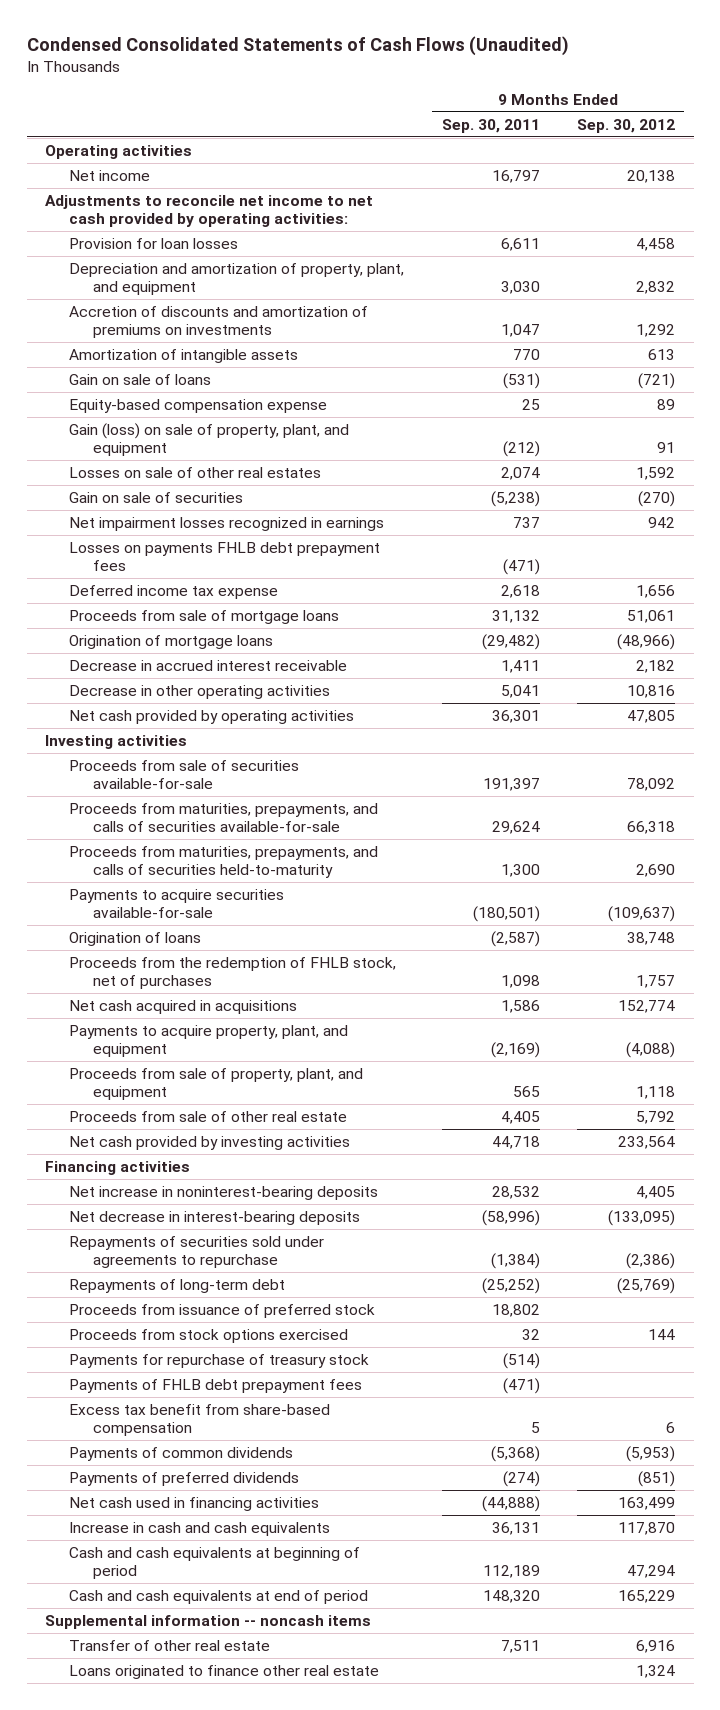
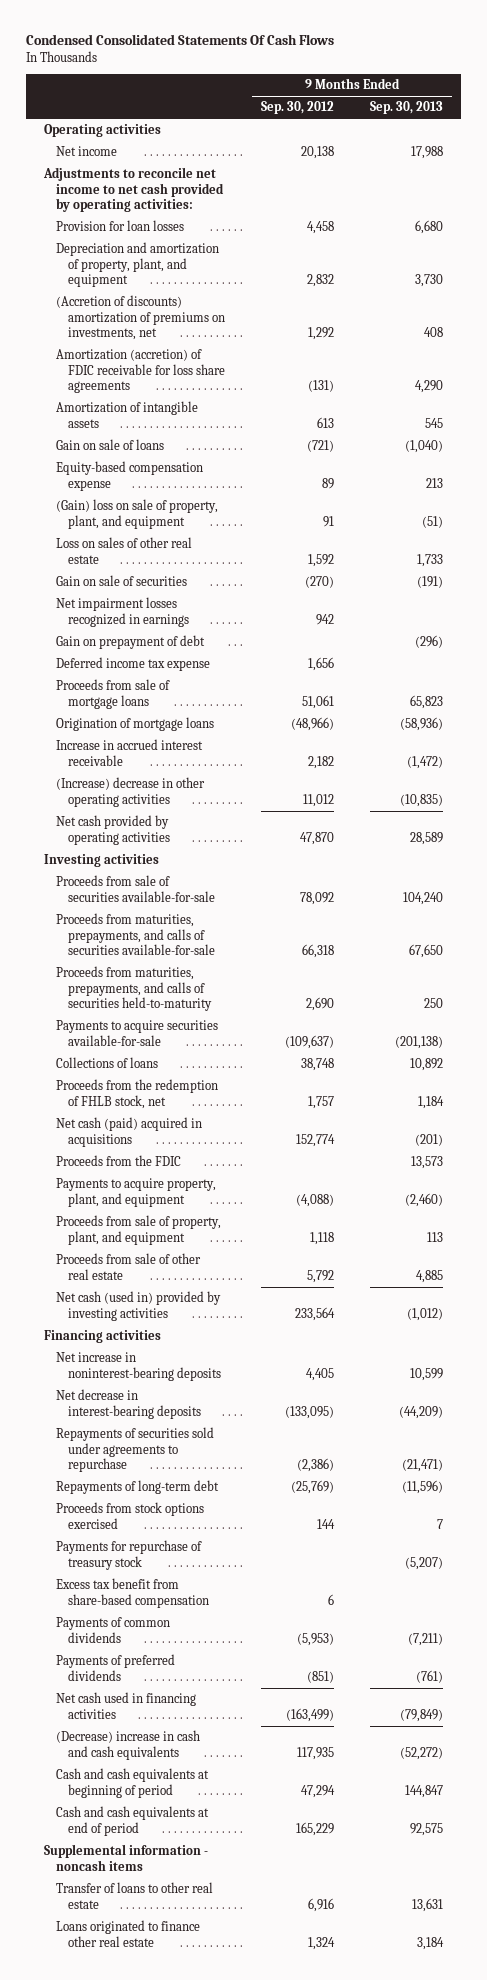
- Condensed Consolidated Statements of Cash Flows (Unaudited)
+ Condensed Consolidated Statements Of Cash Flows
- | 9 Months Ended Sep. 30, 2011 | 9 Months Ended Sep. 30, 2012
+ | 9 Months Ended Sep. 30, 2012 | 9 Months Ended Sep. 30, 2013
- Accretion of discounts and amortization of premiums on investments | 1,047 | 1,292
+ (Accretion of discounts) amortization of premiums on investments, net | 1,292 | 408
+ Amortization (accretion) of FDIC receivable for loss share agreements | (131) | 4,290
- Gain (loss) on sale of property, plant, and equipment | (212) | 91
- Losses on sale of other real estates | 2,074 | 1,592
+ (Gain) loss on sale of property, plant, and equipment | 91 | (51)
+ Loss on sales of other real estate | 1,592 | 1,733
- Losses on payments FHLB debt prepayment fees | (471) |
+ Gain on prepayment of debt | | (296)
- Decrease in accrued interest receivable | 1,411 | 2,182
- Decrease in other operating activities | 5,041 | 10,816
- Net cash provided by operating activities | 36,301 | 47,805
+ Increase in accrued interest receivable | 2,182 | (1,472)
+ (Increase) decrease in other operating activities | 11,012 | (10,835)
+ Net cash provided by operating activities | 47,870 | 28,589
- Origination of loans | (2,587) | 38,748
- Proceeds from the redemption of FHLB stock, net of purchases | 1,098 | 1,757
- Net cash acquired in acquisitions | 1,586 | 152,774
+ Collections of loans | 38,748 | 10,892
+ Proceeds from the redemption of FHLB stock, net | 1,757 | 1,184
+ Net cash (paid) acquired in acquisitions | 152,774 | (201)
+ Proceeds from the FDIC | | 13,573
- Net cash provided by investing activities | 44,718 | 233,564
+ Net cash (used in) provided by investing activities | 233,564 | (1,012)
- Proceeds from issuance of preferred stock | 18,802 |
- Payments of FHLB debt prepayment fees | (471) |
- Net cash used in financing activities | (44,888) | 163,499
- Increase in cash and cash equivalents | 36,131 | 117,870
+ Net cash used in financing activities | (163,499) | (79,849)
+ (Decrease) increase in cash and cash equivalents | 117,935 | (52,272)
- Supplemental information -- noncash items
- Transfer of other real estate | 7,511 | 6,916
+ Supplemental information - noncash items
+ Transfer of loans to other real estate | 6,916 | 13,631

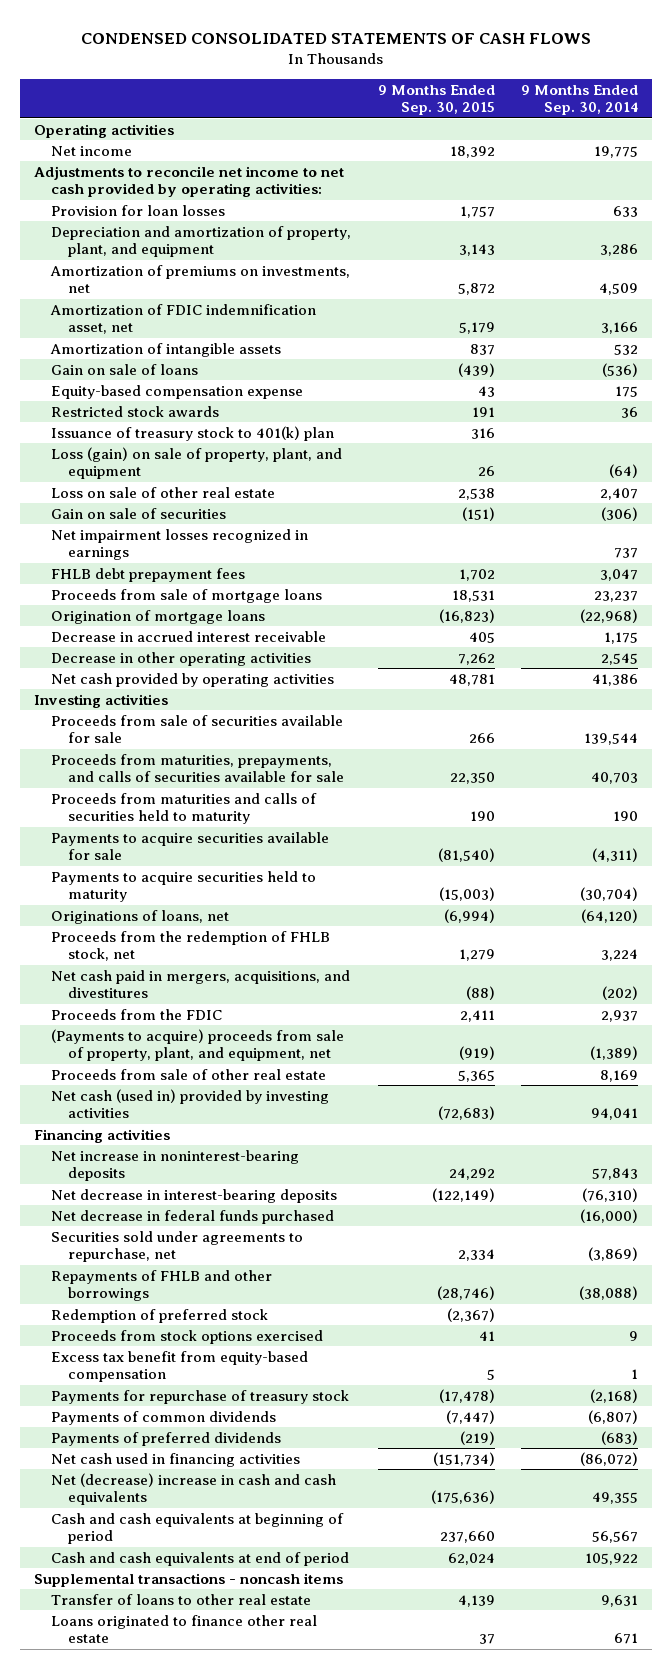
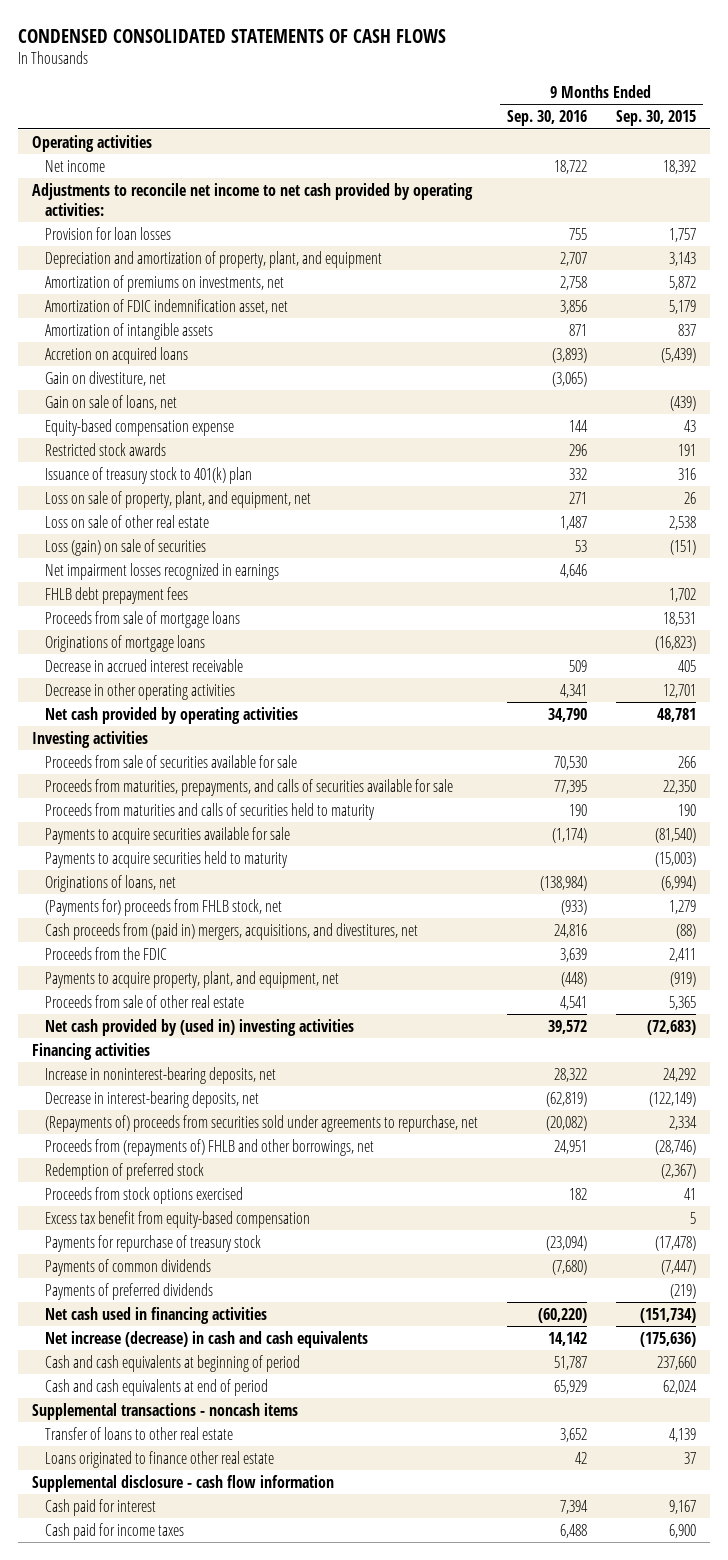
- | 9 Months Ended Sep. 30, 2015 | 9 Months Ended Sep. 30, 2014
+ | 9 Months Ended Sep. 30, 2016 | 9 Months Ended Sep. 30, 2015
- Gain on sale of loans | (439) | (536)
+ Accretion on acquired loans | (3,893) | (5,439)
+ Gain on divestiture, net | (3,065) |
+ Gain on sale of loans, net | | (439)
- Loss (gain) on sale of property, plant, and equipment | 26 | (64)
+ Loss on sale of property, plant, and equipment, net | 271 | 26
- Gain on sale of securities | (151) | (306)
+ Loss (gain) on sale of securities | 53 | (151)
- Origination of mortgage loans | (16,823) | (22,968)
+ Originations of mortgage loans | | (16,823)
- Decrease in other operating activities | 7,262 | 2,545
+ Decrease in other operating activities | 4,341 | 12,701
- Proceeds from the redemption of FHLB stock, net | 1,279 | 3,224
- Net cash paid in mergers, acquisitions, and divestitures | (88) | (202)
+ (Payments for) proceeds from FHLB stock, net | (933) | 1,279
+ Cash proceeds from (paid in) mergers, acquisitions, and divestitures, net | 24,816 | (88)
- (Payments to acquire) proceeds from sale of property, plant, and equipment, net | (919) | (1,389)
+ Payments to acquire property, plant, and equipment, net | (448) | (919)
- Net cash (used in) provided by investing activities | (72,683) | 94,041
+ Net cash provided by (used in) investing activities | 39,572 | (72,683)
- Net increase in noninterest-bearing deposits | 24,292 | 57,843
- Net decrease in interest-bearing deposits | (122,149) | (76,310)
- Net decrease in federal funds purchased | | (16,000)
- Securities sold under agreements to repurchase, net | 2,334 | (3,869)
- Repayments of FHLB and other borrowings | (28,746) | (38,088)
+ Increase in noninterest-bearing deposits, net | 28,322 | 24,292
+ Decrease in interest-bearing deposits, net | (62,819) | (122,149)
+ (Repayments of) proceeds from securities sold under agreements to repurchase, net | (20,082) | 2,334
+ Proceeds from (repayments of) FHLB and other borrowings, net | 24,951 | (28,746)
- Net (decrease) increase in cash and cash equivalents | (175,636) | 49,355
+ Net increase (decrease) in cash and cash equivalents | 14,142 | (175,636)
+ Supplemental disclosure - cash flow information
+ Cash paid for interest | 7,394 | 9,167
+ Cash paid for income taxes | 6,488 | 6,900

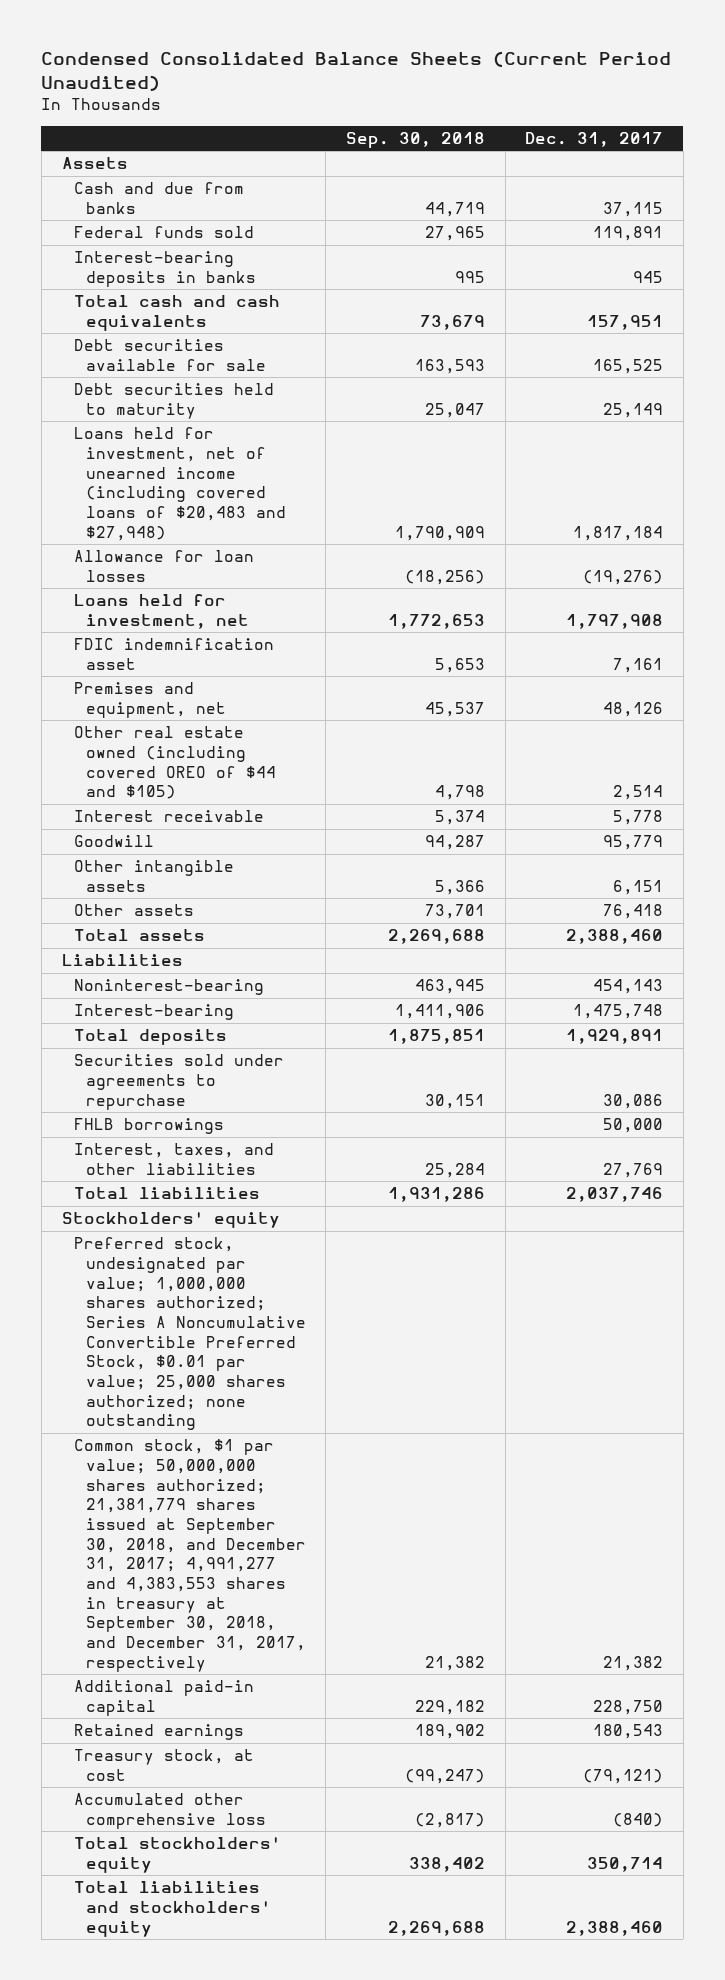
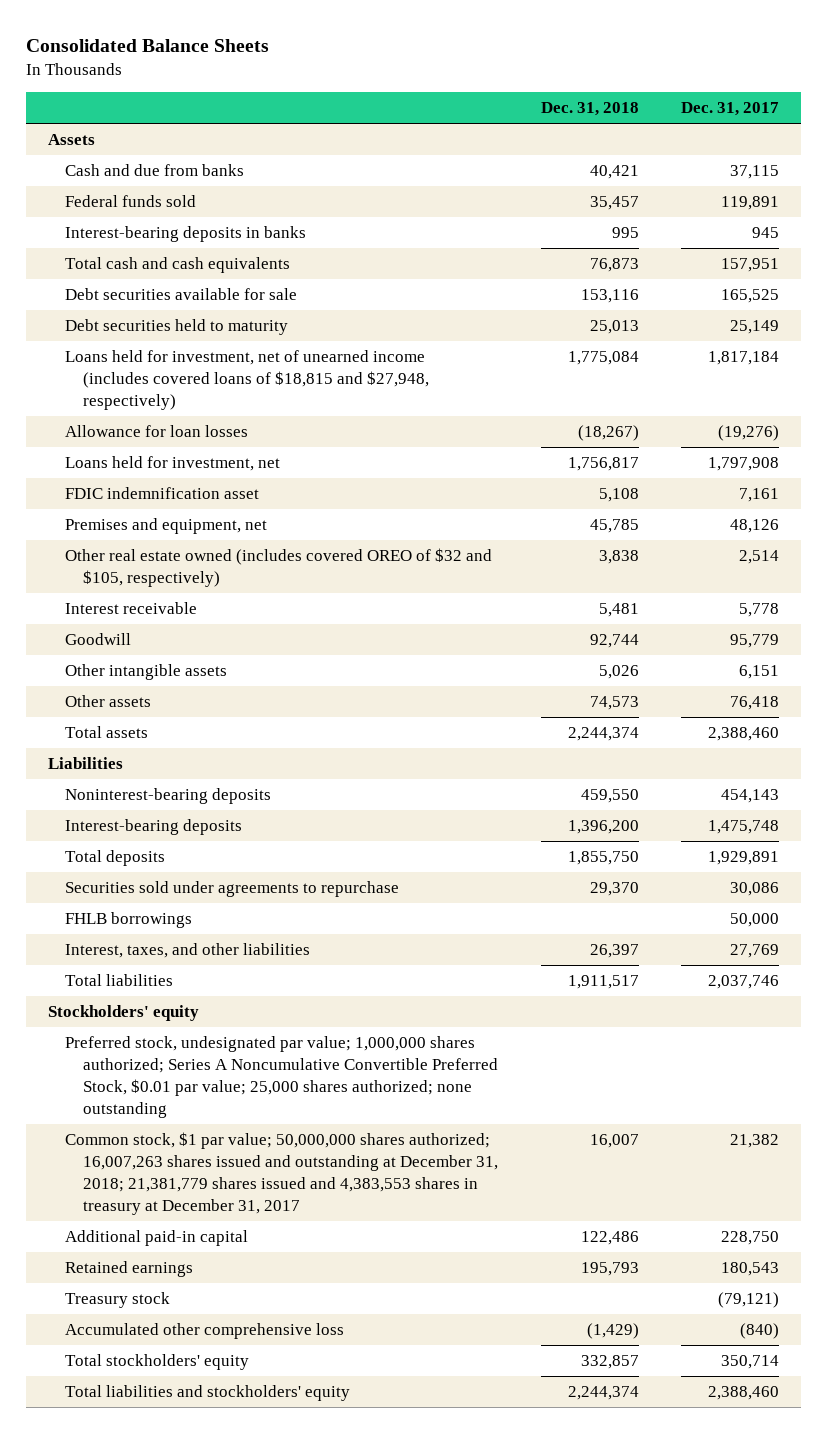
- Condensed Consolidated Balance Sheets (Current Period Unaudited)
+ Consolidated Balance Sheets
- | Sep. 30, 2018 | Dec. 31, 2017
+ | Dec. 31, 2018 | Dec. 31, 2017
- Loans held for investment, net of unearned income (including covered loans of $20,483 and $27,948) | 1,790,909 | 1,817,184
+ Loans held for investment, net of unearned income (includes covered loans of $18,815 and $27,948, respectively) | 1,775,084 | 1,817,184
- Other real estate owned (including covered OREO of $44 and $105) | 4,798 | 2,514
+ Other real estate owned (includes covered OREO of $32 and $105, respectively) | 3,838 | 2,514
- Noninterest-bearing | 463,945 | 454,143
- Interest-bearing | 1,411,906 | 1,475,748
+ Noninterest-bearing deposits | 459,550 | 454,143
+ Interest-bearing deposits | 1,396,200 | 1,475,748
- Common stock, $1 par value; 50,000,000 shares authorized; 21,381,779 shares issued at September 30, 2018, and December 31, 2017; 4,991,277 and 4,383,553 shares in treasury at September 30, 2018, and December 31, 2017, respectively | 21,382 | 21,382
+ Common stock, $1 par value; 50,000,000 shares authorized; 16,007,263 shares issued and outstanding at December 31, 2018; 21,381,779 shares issued and 4,383,553 shares in treasury at December 31, 2017 | 16,007 | 21,382
- Treasury stock, at cost | (99,247) | (79,121)
+ Treasury stock | | (79,121)

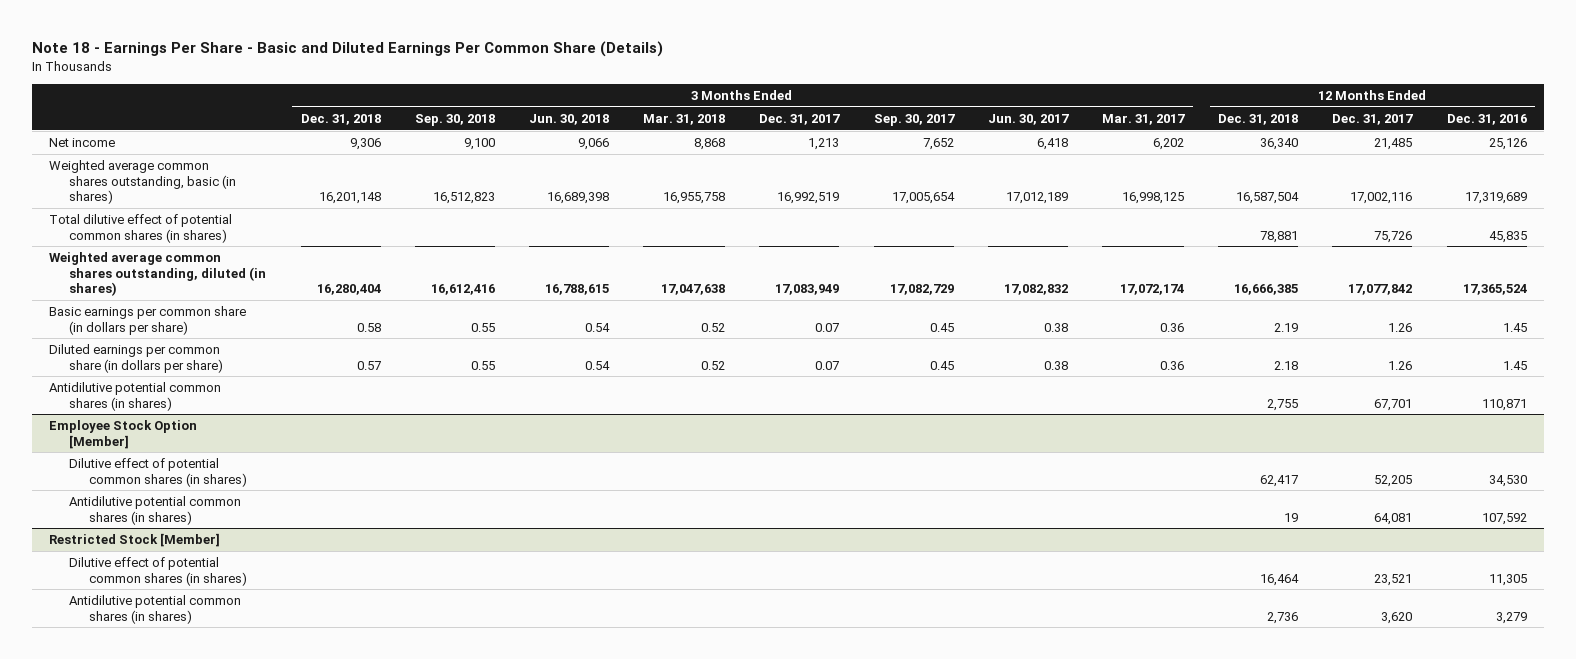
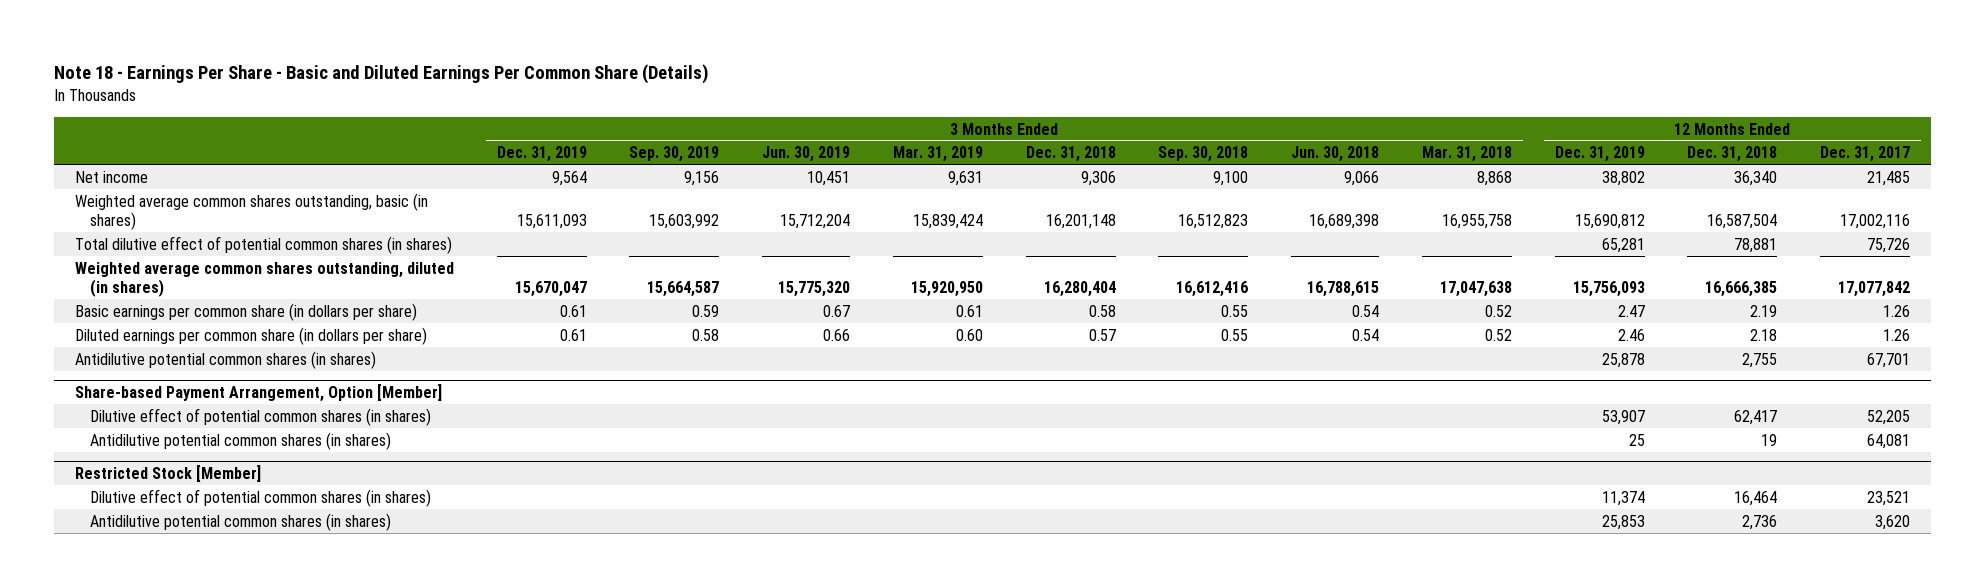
- | 3 Months Ended Dec. 31, 2018 | 3 Months Ended Sep. 30, 2018 | 3 Months Ended Jun. 30, 2018 | 3 Months Ended Mar. 31, 2018 | 3 Months Ended Dec. 31, 2017 | 3 Months Ended Sep. 30, 2017 | 3 Months Ended Jun. 30, 2017 | 3 Months Ended Mar. 31, 2017 | 12 Months Ended Dec. 31, 2018 | 12 Months Ended Dec. 31, 2017 | 12 Months Ended Dec. 31, 2016
+ | 3 Months Ended Dec. 31, 2019 | 3 Months Ended Sep. 30, 2019 | 3 Months Ended Jun. 30, 2019 | 3 Months Ended Mar. 31, 2019 | 3 Months Ended Dec. 31, 2018 | 3 Months Ended Sep. 30, 2018 | 3 Months Ended Jun. 30, 2018 | 3 Months Ended Mar. 31, 2018 | 12 Months Ended Dec. 31, 2019 | 12 Months Ended Dec. 31, 2018 | 12 Months Ended Dec. 31, 2017
- Employee Stock Option [Member]
+ Share-based Payment Arrangement, Option [Member]

